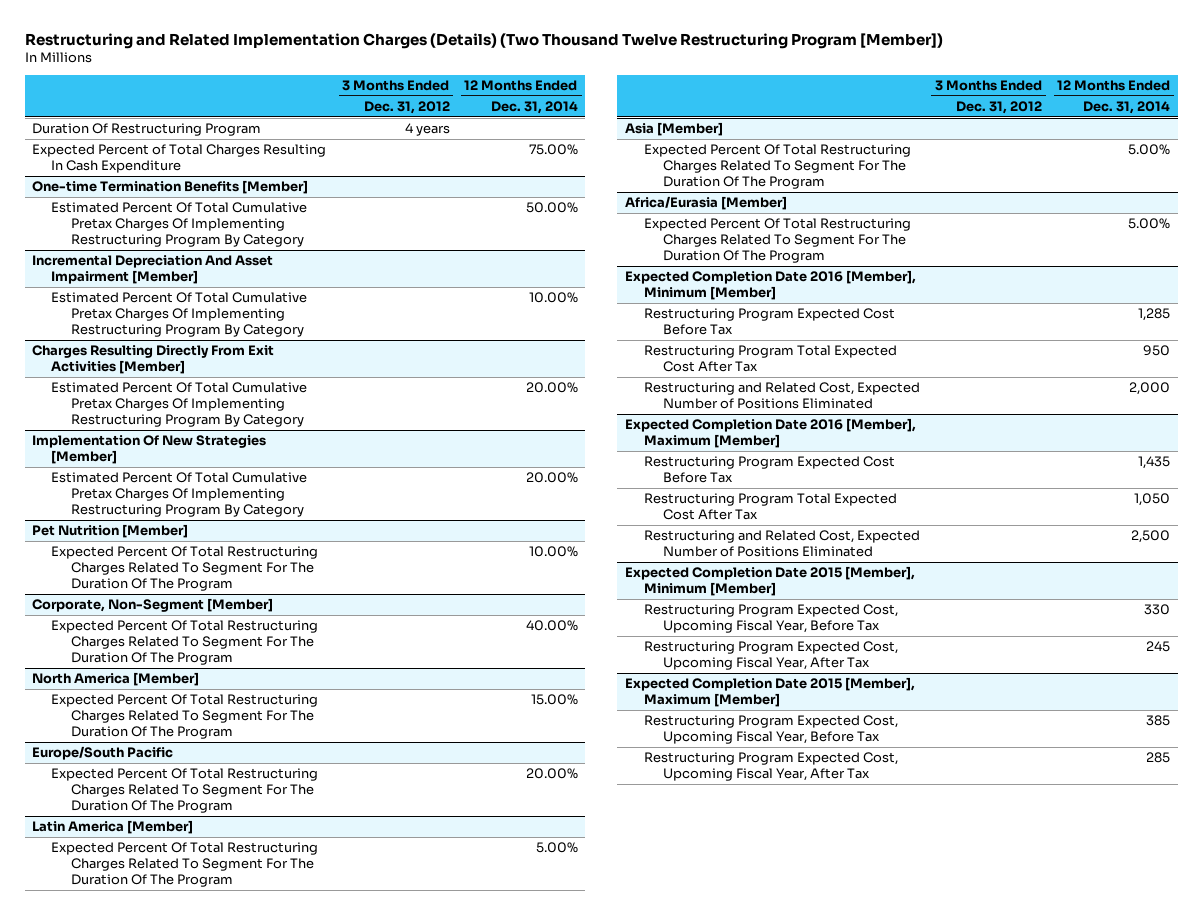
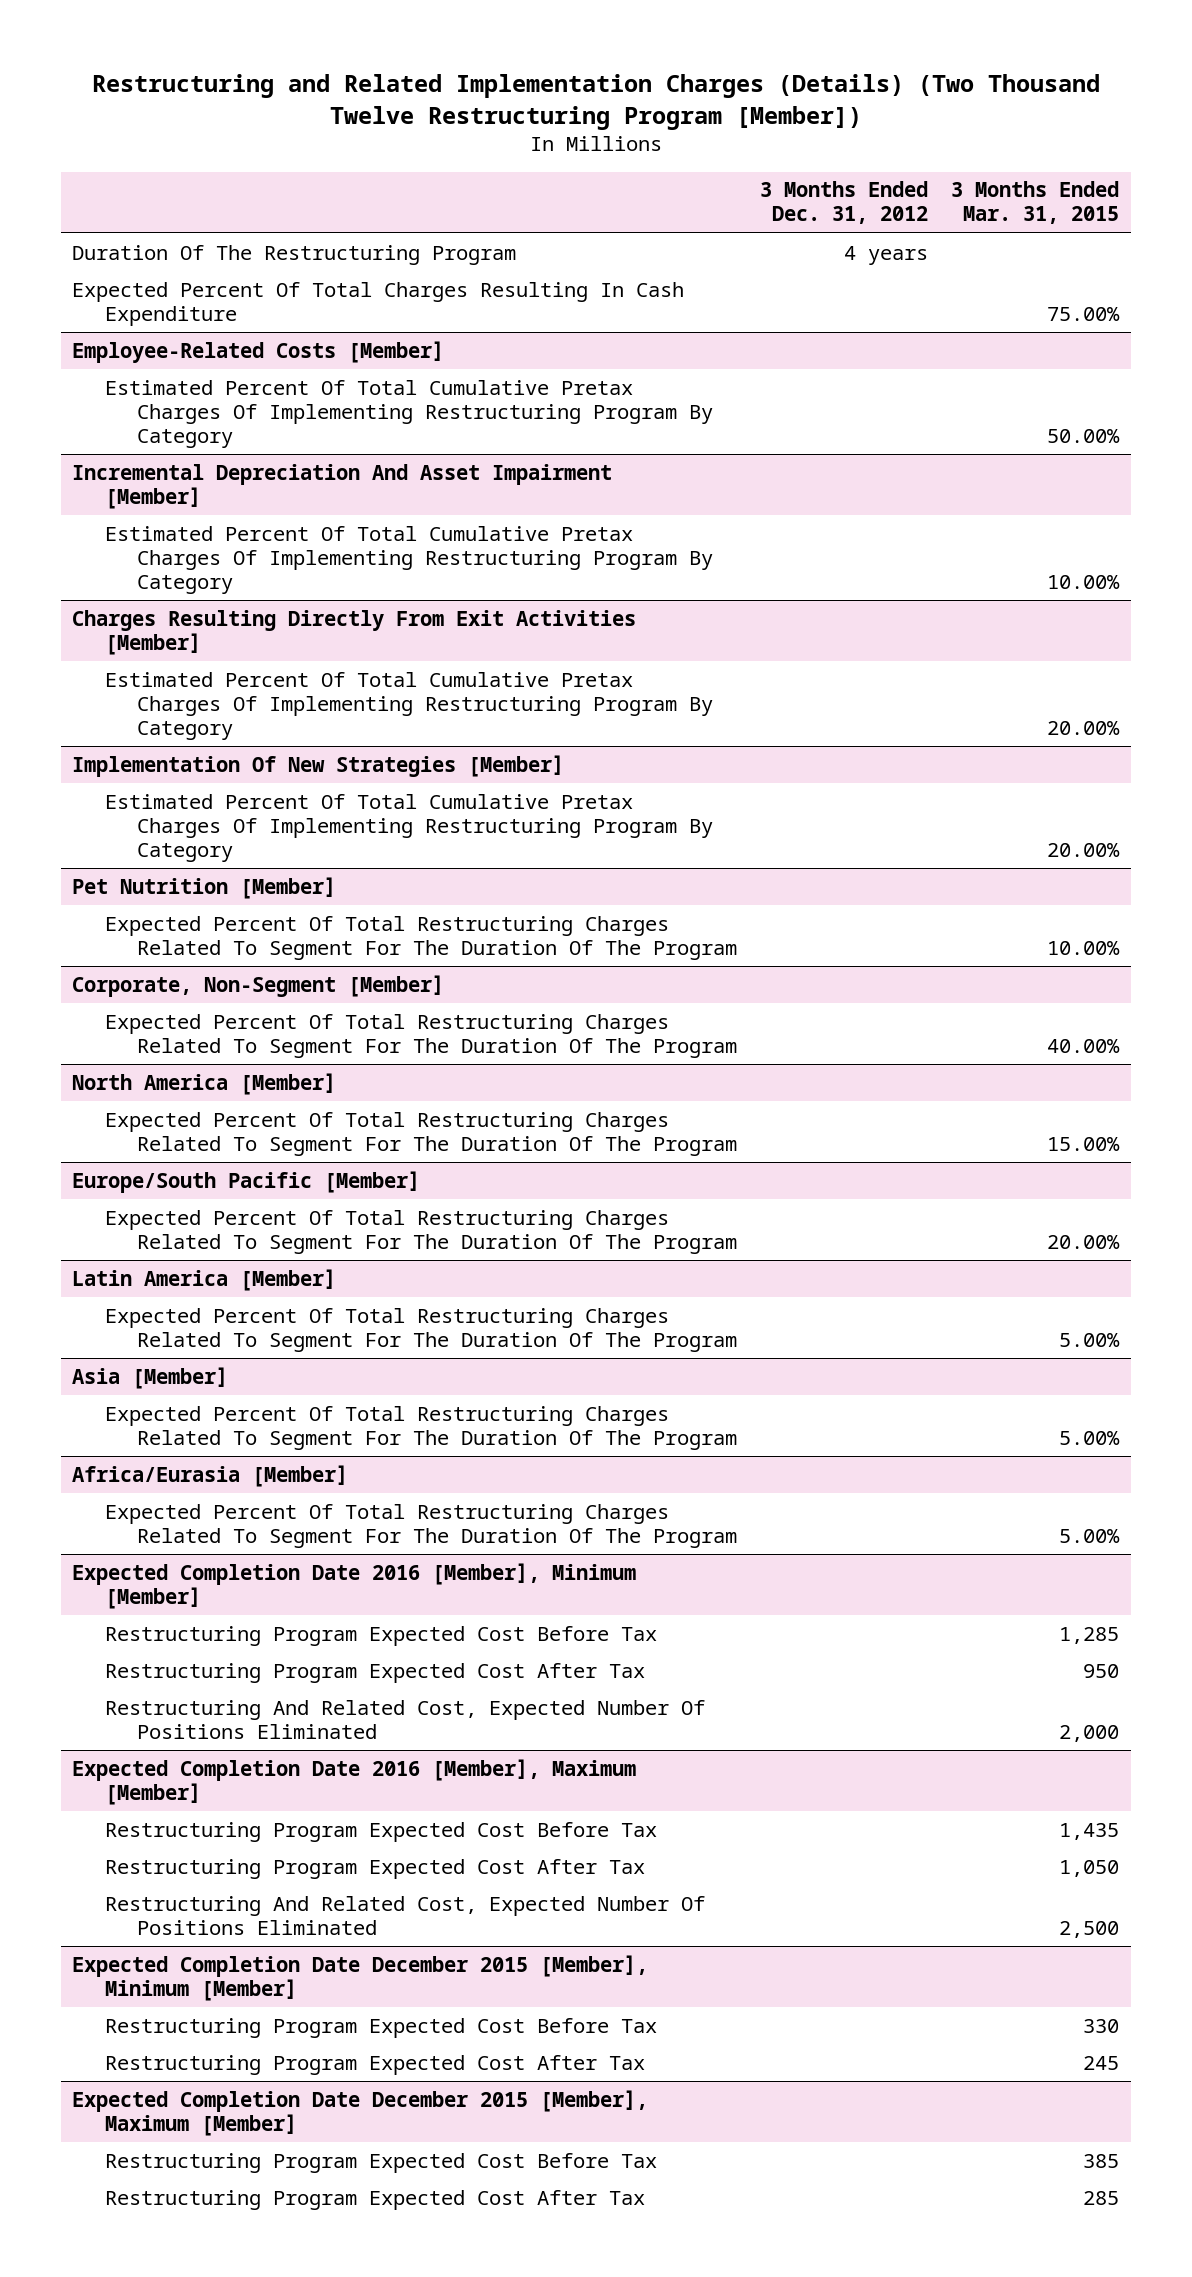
- | 3 Months Ended Dec. 31, 2012 | 12 Months Ended Dec. 31, 2014
+ | 3 Months Ended Dec. 31, 2012 | 3 Months Ended Mar. 31, 2015
- Duration Of Restructuring Program | 4 years |
- Expected Percent of Total Charges Resulting In Cash Expenditure | | 75.00%
- One-time Termination Benefits [Member]
- Estimated Percent Of Total Cumulative Pretax Charges Of Implementing Restructuring Program By Category | | 50.00%
+ Duration Of The Restructuring Program | 4 years |
+ Expected Percent Of Total Charges Resulting In Cash Expenditure | | 75.00%
+ Employee-Related Costs [Member]
+ Estimated Percent Of Total Cumulative Pretax Charges Of Implementing Restructuring Program By Category | | 50.00%
- Europe/South Pacific
+ Europe/South Pacific [Member]
@ Expected Completion Date 2016 [Member], Minimum [Member]
- Restructuring Program Total Expected Cost After Tax | | 950
- Restructuring and Related Cost, Expected Number of Positions Eliminated | | 2,000
+ Restructuring Program Expected Cost After Tax | | 950
+ Restructuring And Related Cost, Expected Number Of Positions Eliminated | | 2,000
@ Expected Completion Date 2016 [Member], Maximum [Member]
- Restructuring Program Total Expected Cost After Tax | | 1,050
- Restructuring and Related Cost, Expected Number of Positions Eliminated | | 2,500
- Expected Completion Date 2015 [Member], Minimum [Member]
- Restructuring Program Expected Cost, Upcoming Fiscal Year, Before Tax | | 330
- Restructuring Program Expected Cost, Upcoming Fiscal Year, After Tax | | 245
- Expected Completion Date 2015 [Member], Maximum [Member]
- Restructuring Program Expected Cost, Upcoming Fiscal Year, Before Tax | | 385
- Restructuring Program Expected Cost, Upcoming Fiscal Year, After Tax | | 285
@ Expected Completion Date 2016 [Member], Maximum [Member]
+ Restructuring Program Expected Cost After Tax | | 1,050
+ Restructuring And Related Cost, Expected Number Of Positions Eliminated | | 2,500
+ Expected Completion Date December 2015 [Member], Minimum [Member]
+ Restructuring Program Expected Cost Before Tax | | 330
+ Restructuring Program Expected Cost After Tax | | 245
+ Expected Completion Date December 2015 [Member], Maximum [Member]
+ Restructuring Program Expected Cost Before Tax | | 385
+ Restructuring Program Expected Cost After Tax | | 285

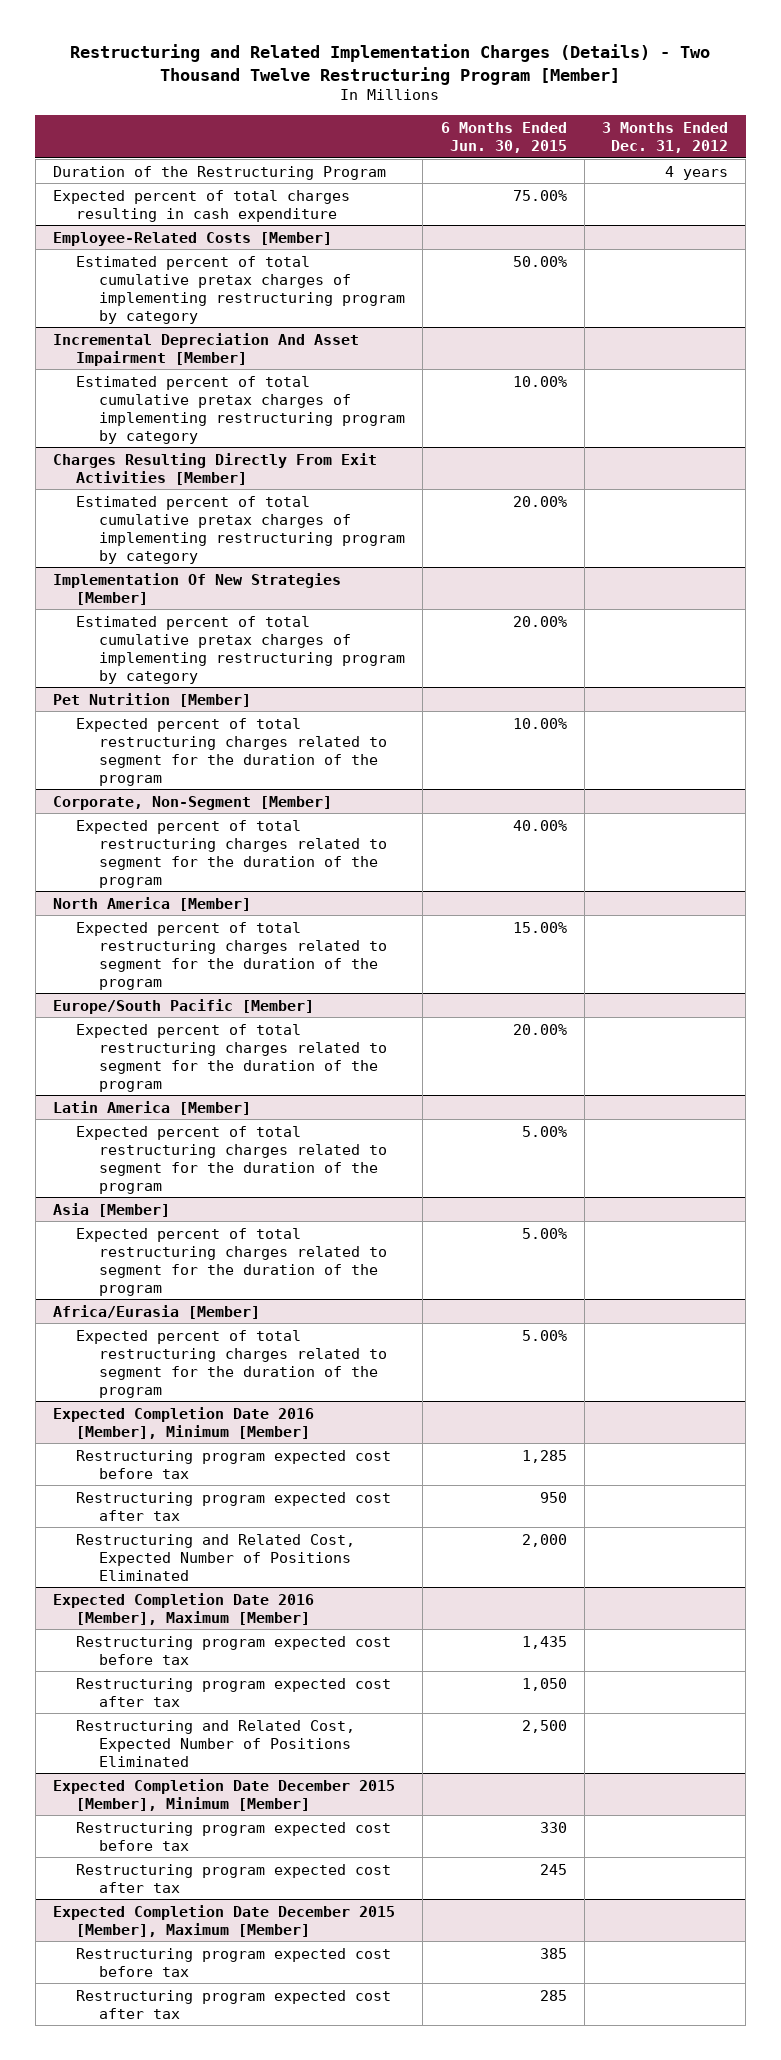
- Restructuring and Related Implementation Charges (Details) (Two Thousand Twelve Restructuring Program [Member])
+ Restructuring and Related Implementation Charges (Details) - Two Thousand Twelve Restructuring Program [Member]
- | 3 Months Ended Dec. 31, 2012 | 3 Months Ended Mar. 31, 2015
+ | 6 Months Ended Jun. 30, 2015 | 3 Months Ended Dec. 31, 2012
- Duration Of The Restructuring Program | 4 years |
- Expected Percent Of Total Charges Resulting In Cash Expenditure | | 75.00%
+ Duration of the Restructuring Program | | 4 years
+ Expected percent of total charges resulting in cash expenditure | 75.00% |
@ Employee-Related Costs [Member]
- Estimated Percent Of Total Cumulative Pretax Charges Of Implementing Restructuring Program By Category | | 50.00%
+ Estimated percent of total cumulative pretax charges of implementing restructuring program by category | 50.00% |
@ Incremental Depreciation And Asset Impairment [Member]
- Estimated Percent Of Total Cumulative Pretax Charges Of Implementing Restructuring Program By Category | | 10.00%
+ Estimated percent of total cumulative pretax charges of implementing restructuring program by category | 10.00% |
@ Charges Resulting Directly From Exit Activities [Member]
- Estimated Percent Of Total Cumulative Pretax Charges Of Implementing Restructuring Program By Category | | 20.00%
+ Estimated percent of total cumulative pretax charges of implementing restructuring program by category | 20.00% |
@ Implementation Of New Strategies [Member]
- Estimated Percent Of Total Cumulative Pretax Charges Of Implementing Restructuring Program By Category | | 20.00%
+ Estimated percent of total cumulative pretax charges of implementing restructuring program by category | 20.00% |
@ Pet Nutrition [Member]
- Expected Percent Of Total Restructuring Charges Related To Segment For The Duration Of The Program | | 10.00%
+ Expected percent of total restructuring charges related to segment for the duration of the program | 10.00% |
@ Corporate, Non-Segment [Member]
- Expected Percent Of Total Restructuring Charges Related To Segment For The Duration Of The Program | | 40.00%
+ Expected percent of total restructuring charges related to segment for the duration of the program | 40.00% |
@ North America [Member]
- Expected Percent Of Total Restructuring Charges Related To Segment For The Duration Of The Program | | 15.00%
+ Expected percent of total restructuring charges related to segment for the duration of the program | 15.00% |
@ Europe/South Pacific [Member]
- Expected Percent Of Total Restructuring Charges Related To Segment For The Duration Of The Program | | 20.00%
+ Expected percent of total restructuring charges related to segment for the duration of the program | 20.00% |
@ Latin America [Member]
- Expected Percent Of Total Restructuring Charges Related To Segment For The Duration Of The Program | | 5.00%
+ Expected percent of total restructuring charges related to segment for the duration of the program | 5.00% |
@ Asia [Member]
- Expected Percent Of Total Restructuring Charges Related To Segment For The Duration Of The Program | | 5.00%
+ Expected percent of total restructuring charges related to segment for the duration of the program | 5.00% |
@ Africa/Eurasia [Member]
- Expected Percent Of Total Restructuring Charges Related To Segment For The Duration Of The Program | | 5.00%
+ Expected percent of total restructuring charges related to segment for the duration of the program | 5.00% |
@ Expected Completion Date 2016 [Member], Minimum [Member]
- Restructuring Program Expected Cost Before Tax | | 1,285
- Restructuring Program Expected Cost After Tax | | 950
- Restructuring And Related Cost, Expected Number Of Positions Eliminated | | 2,000
+ Restructuring program expected cost before tax | 1,285 |
+ Restructuring program expected cost after tax | 950 |
+ Restructuring and Related Cost, Expected Number of Positions Eliminated | 2,000 |
@ Expected Completion Date 2016 [Member], Maximum [Member]
- Restructuring Program Expected Cost Before Tax | | 1,435
- Restructuring Program Expected Cost After Tax | | 1,050
- Restructuring And Related Cost, Expected Number Of Positions Eliminated | | 2,500
+ Restructuring program expected cost before tax | 1,435 |
+ Restructuring program expected cost after tax | 1,050 |
+ Restructuring and Related Cost, Expected Number of Positions Eliminated | 2,500 |
@ Expected Completion Date December 2015 [Member], Minimum [Member]
- Restructuring Program Expected Cost Before Tax | | 330
- Restructuring Program Expected Cost After Tax | | 245
+ Restructuring program expected cost before tax | 330 |
+ Restructuring program expected cost after tax | 245 |
@ Expected Completion Date December 2015 [Member], Maximum [Member]
- Restructuring Program Expected Cost Before Tax | | 385
- Restructuring Program Expected Cost After Tax | | 285
+ Restructuring program expected cost before tax | 385 |
+ Restructuring program expected cost after tax | 285 |

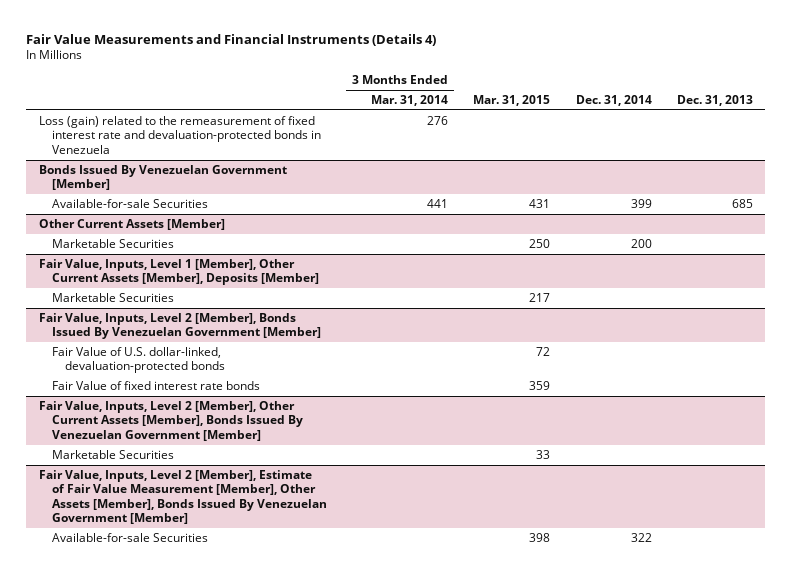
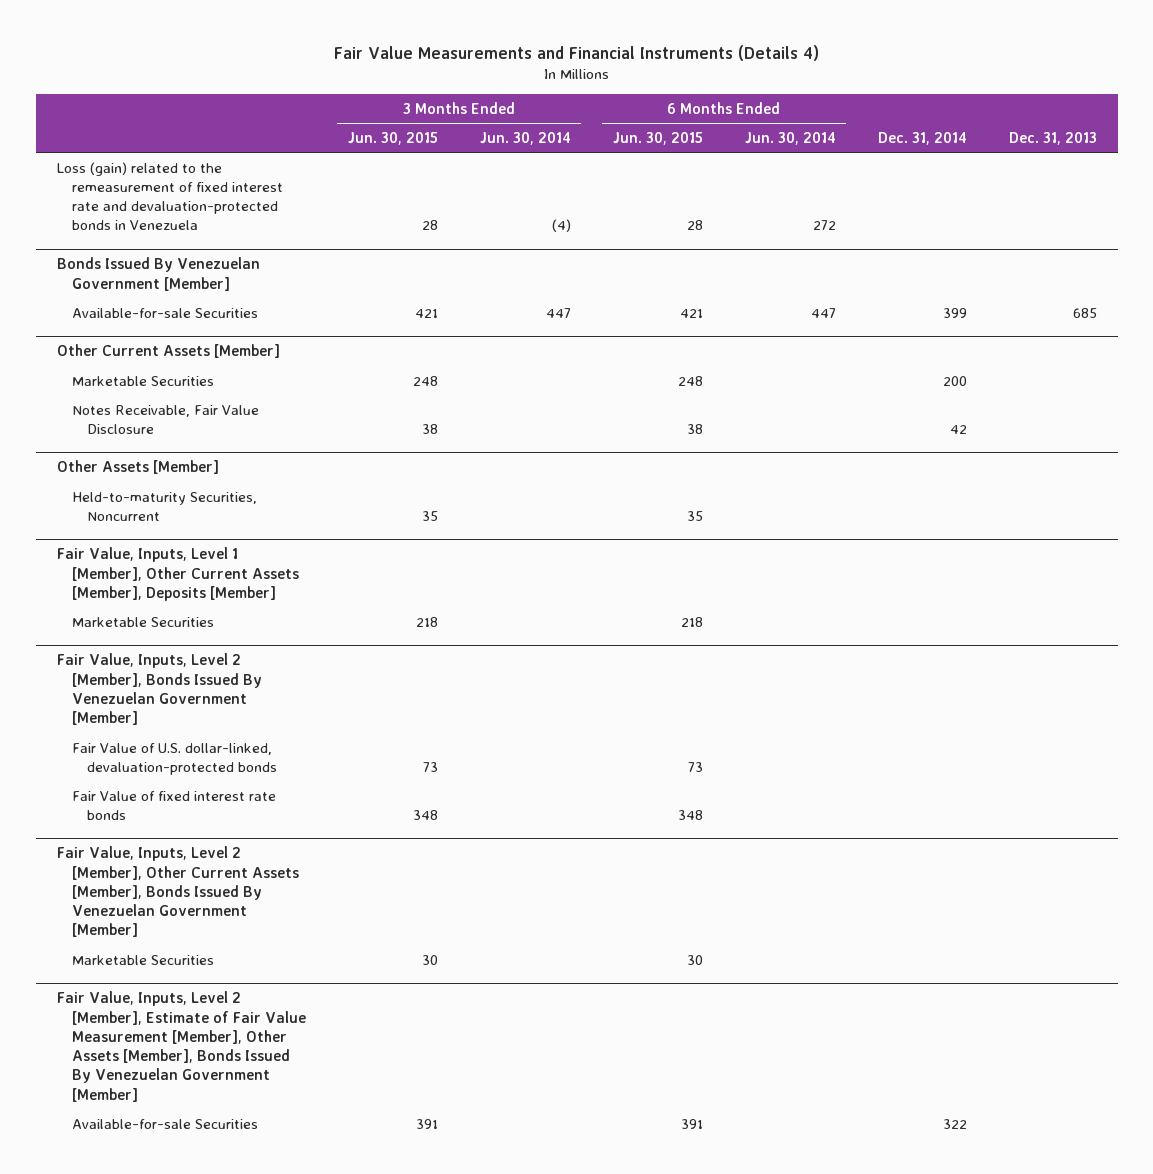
- | 3 Months Ended Mar. 31, 2014 | Mar. 31, 2015 | Dec. 31, 2014 | Dec. 31, 2013
+ | 3 Months Ended Jun. 30, 2015 | 3 Months Ended Jun. 30, 2014 | 6 Months Ended Jun. 30, 2015 | 6 Months Ended Jun. 30, 2014 | Dec. 31, 2014 | Dec. 31, 2013
@ Other Current Assets [Member]
+ Notes Receivable, Fair Value Disclosure | 38 | | 38 | | 42 |
+ Other Assets [Member]
+ Held-to-maturity Securities, Noncurrent | 35 | | 35 | | |

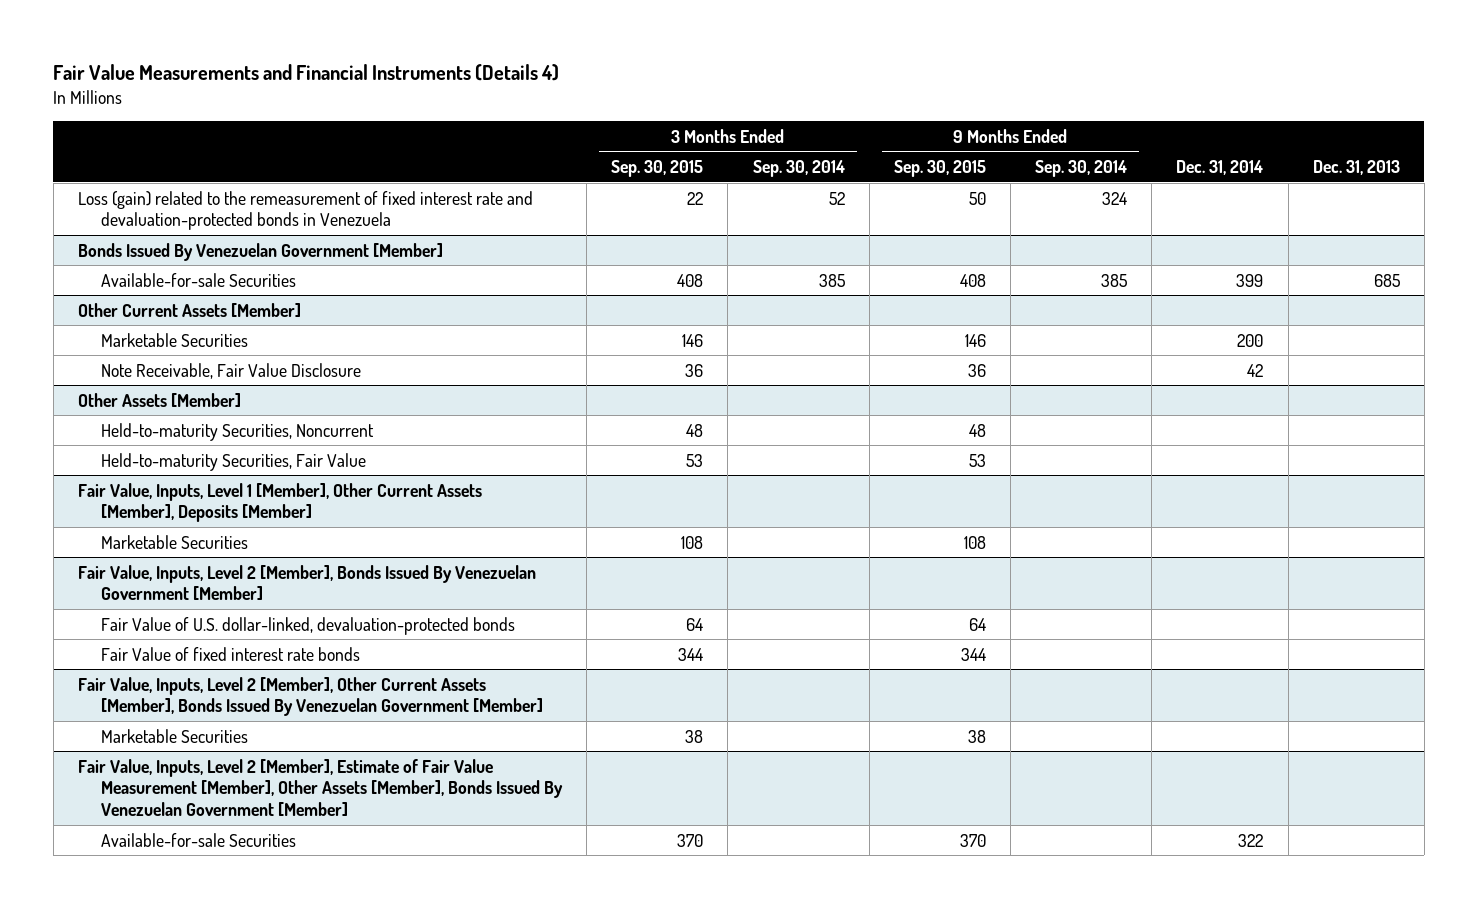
- | 3 Months Ended Jun. 30, 2015 | 3 Months Ended Jun. 30, 2014 | 6 Months Ended Jun. 30, 2015 | 6 Months Ended Jun. 30, 2014 | Dec. 31, 2014 | Dec. 31, 2013
+ | 3 Months Ended Sep. 30, 2015 | 3 Months Ended Sep. 30, 2014 | 9 Months Ended Sep. 30, 2015 | 9 Months Ended Sep. 30, 2014 | Dec. 31, 2014 | Dec. 31, 2013
@ Other Current Assets [Member]
- Notes Receivable, Fair Value Disclosure | 38 | | 38 | | 42 |
+ Note Receivable, Fair Value Disclosure | 36 | | 36 | | 42 |
@ Other Assets [Member]
+ Held-to-maturity Securities, Fair Value | 53 | | 53 | | |

